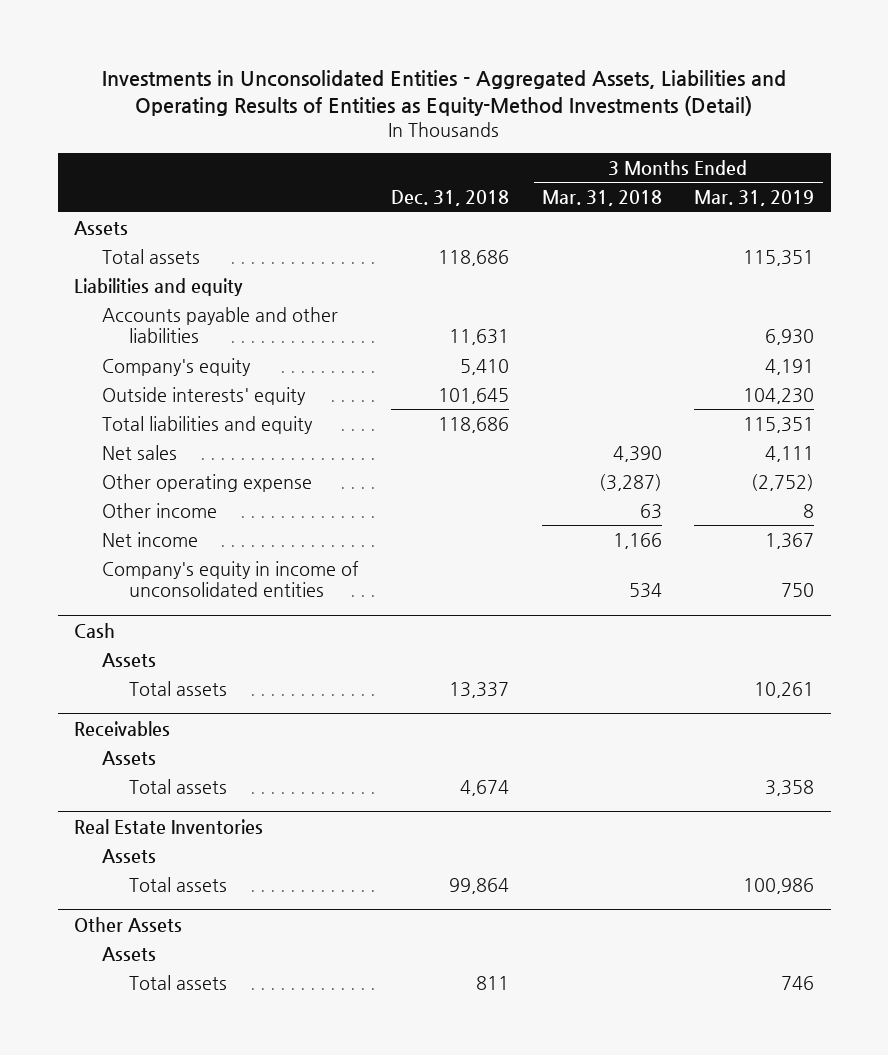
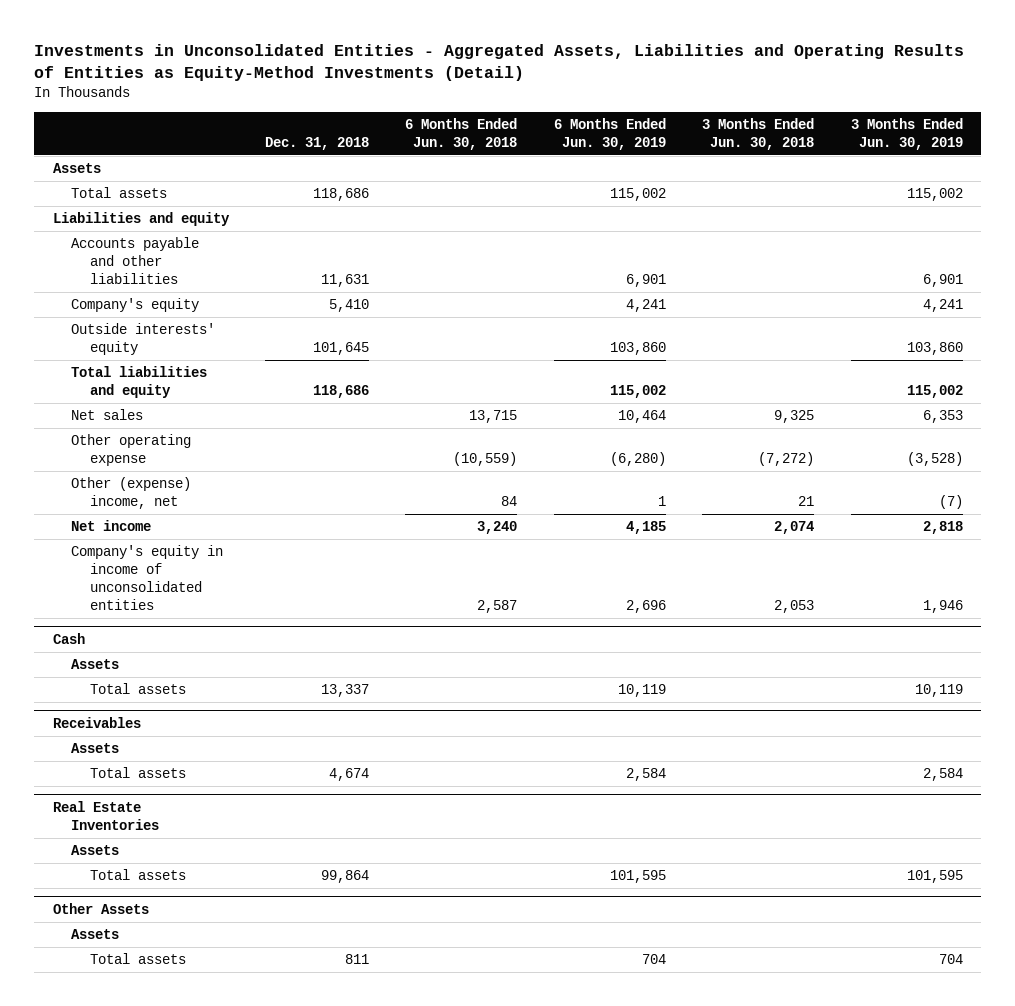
- | Dec. 31, 2018 | 3 Months Ended Mar. 31, 2018 | 3 Months Ended Mar. 31, 2019
+ | Dec. 31, 2018 | 6 Months Ended Jun. 30, 2018 | 6 Months Ended Jun. 30, 2019 | 3 Months Ended Jun. 30, 2018 | 3 Months Ended Jun. 30, 2019
- Other income | | 63 | 8
+ Other (expense) income, net | | 84 | 1 | 21 | (7)

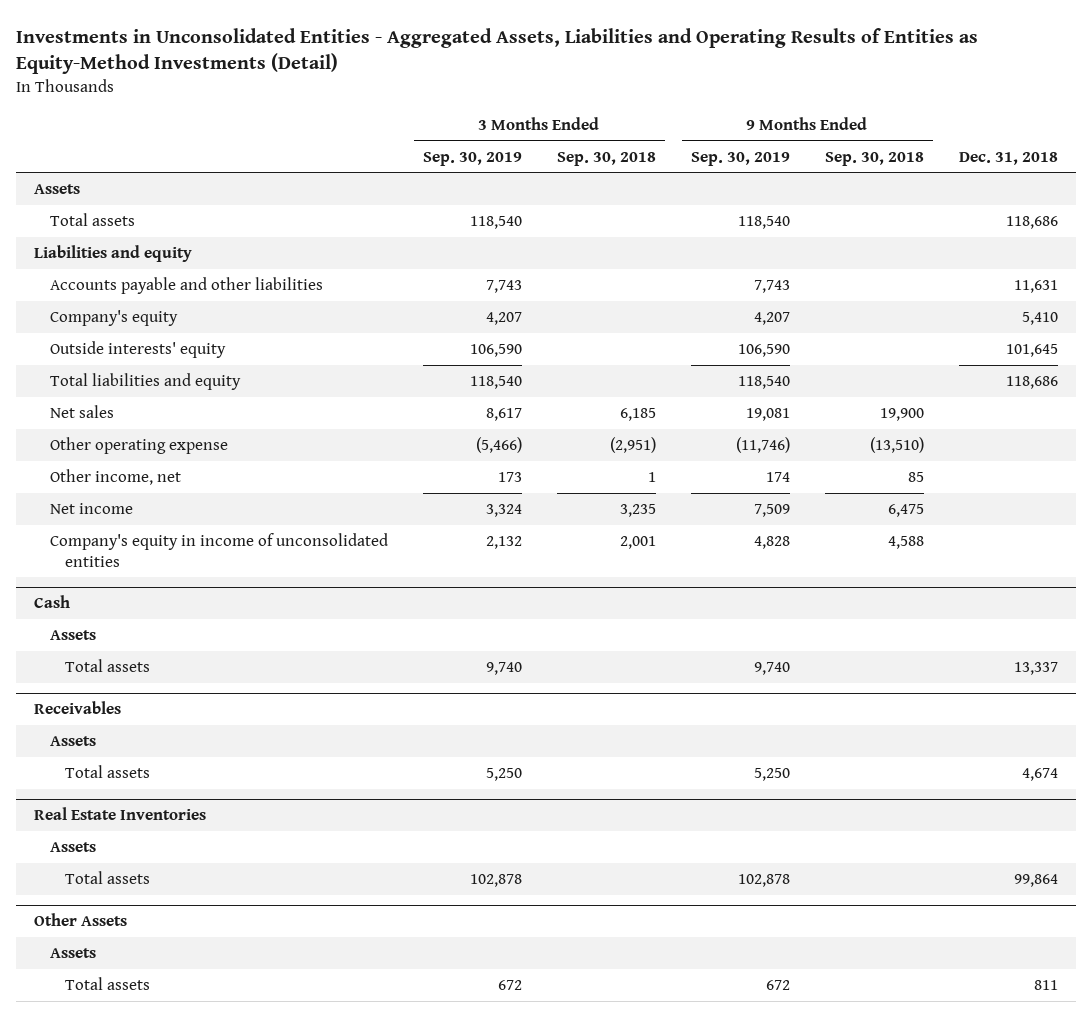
- | Dec. 31, 2018 | 6 Months Ended Jun. 30, 2018 | 6 Months Ended Jun. 30, 2019 | 3 Months Ended Jun. 30, 2018 | 3 Months Ended Jun. 30, 2019
+ | 3 Months Ended Sep. 30, 2019 | 3 Months Ended Sep. 30, 2018 | 9 Months Ended Sep. 30, 2019 | 9 Months Ended Sep. 30, 2018 | Dec. 31, 2018
- Other (expense) income, net | | 84 | 1 | 21 | (7)
+ Other income, net | 173 | 1 | 174 | 85 |

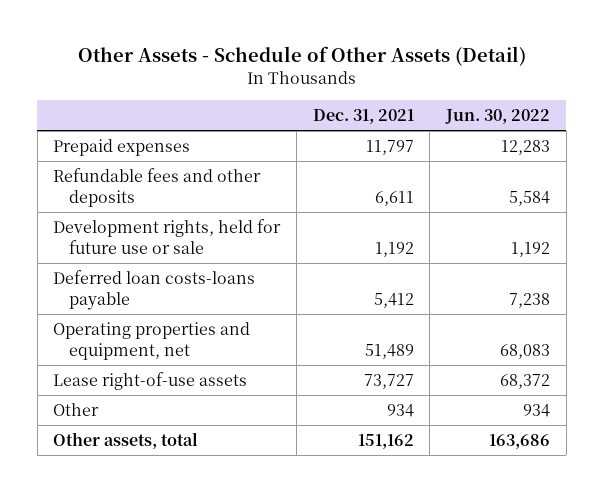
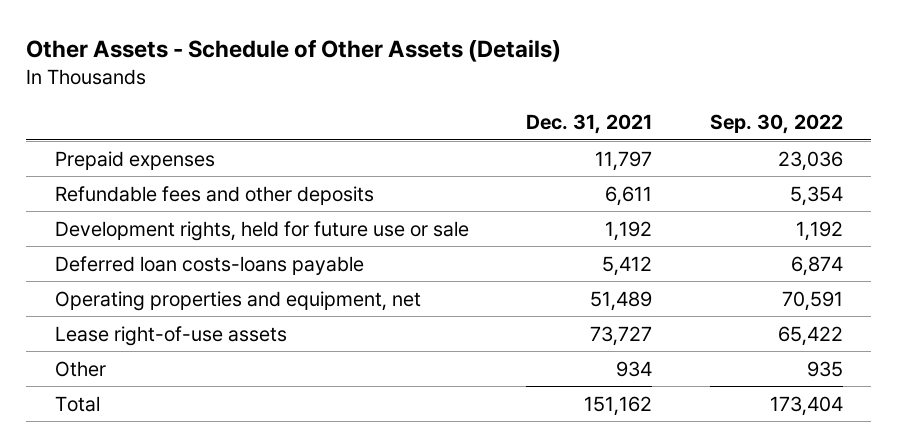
- Other Assets - Schedule of Other Assets (Detail)
+ Other Assets - Schedule of Other Assets (Details)
- | Dec. 31, 2021 | Jun. 30, 2022
+ | Dec. 31, 2021 | Sep. 30, 2022
- Other assets, total | 151,162 | 163,686
+ Total | 151,162 | 173,404

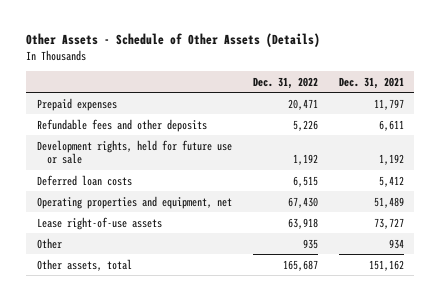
- | Dec. 31, 2021 | Sep. 30, 2022
+ | Dec. 31, 2022 | Dec. 31, 2021
- Deferred loan costs-loans payable | 5,412 | 6,874
+ Deferred loan costs | 6,515 | 5,412
- Total | 151,162 | 173,404
+ Other assets, total | 165,687 | 151,162

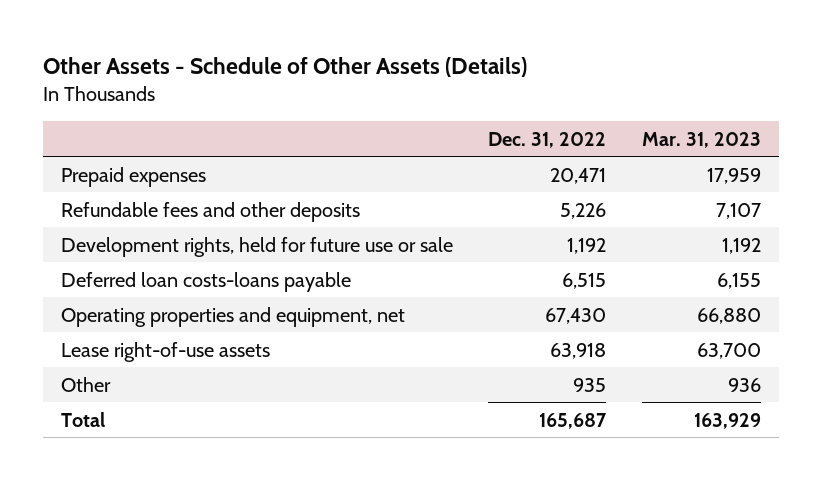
- | Dec. 31, 2022 | Dec. 31, 2021
+ | Dec. 31, 2022 | Mar. 31, 2023
- Deferred loan costs | 6,515 | 5,412
+ Deferred loan costs-loans payable | 6,515 | 6,155
- Other assets, total | 165,687 | 151,162
+ Total | 165,687 | 163,929

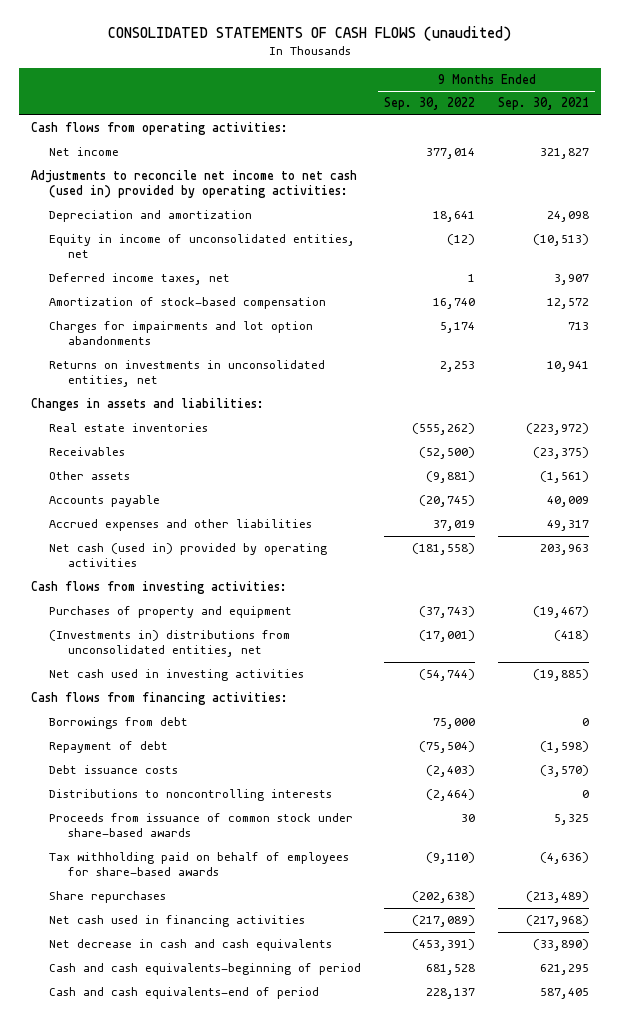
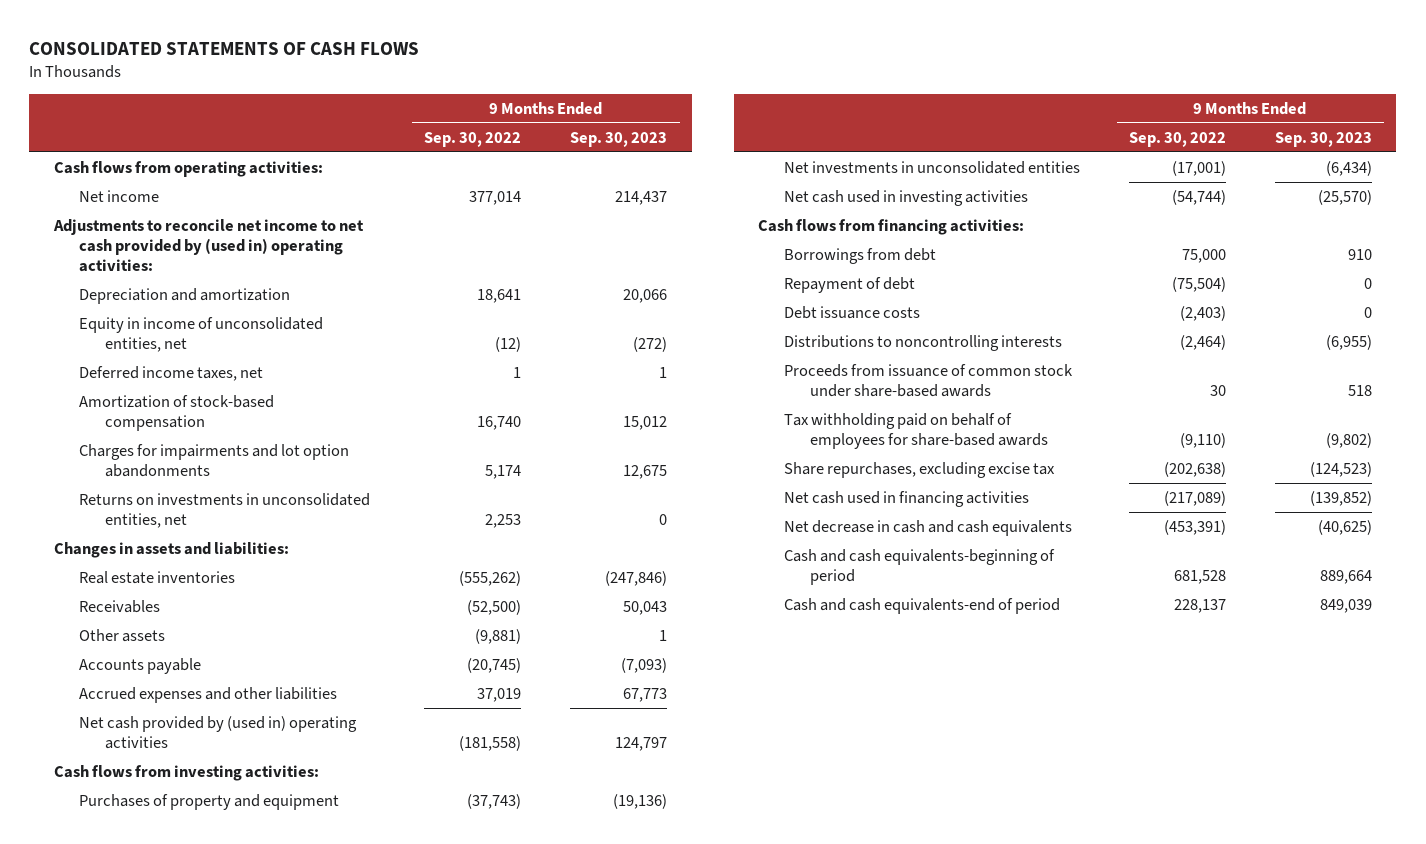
- CONSOLIDATED STATEMENTS OF CASH FLOWS (unaudited)
+ CONSOLIDATED STATEMENTS OF CASH FLOWS
- | 9 Months Ended Sep. 30, 2022 | 9 Months Ended Sep. 30, 2021
+ | 9 Months Ended Sep. 30, 2022 | 9 Months Ended Sep. 30, 2023
- Adjustments to reconcile net income to net cash (used in) provided by operating activities:
+ Adjustments to reconcile net income to net cash provided by (used in) operating activities:
- Net cash (used in) provided by operating activities | (181,558) | 203,963
+ Net cash provided by (used in) operating activities | (181,558) | 124,797
- (Investments in) distributions from unconsolidated entities, net | (17,001) | (418)
+ Net investments in unconsolidated entities | (17,001) | (6,434)
- Share repurchases | (202,638) | (213,489)
+ Share repurchases, excluding excise tax | (202,638) | (124,523)

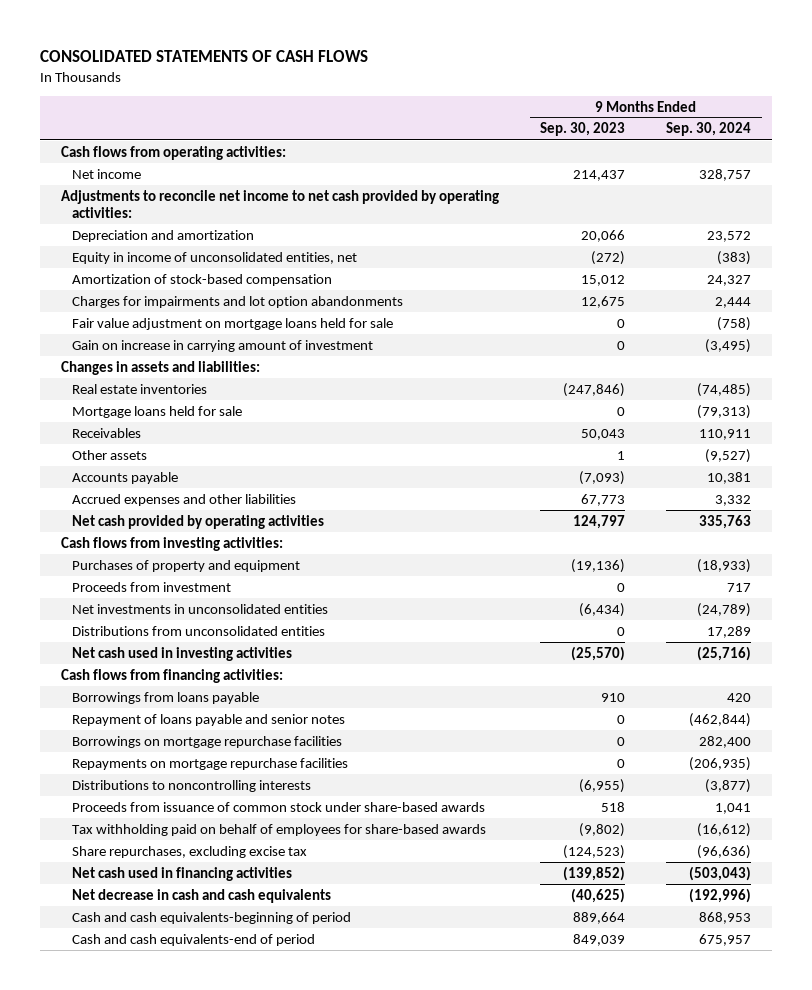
- | 9 Months Ended Sep. 30, 2022 | 9 Months Ended Sep. 30, 2023
+ | 9 Months Ended Sep. 30, 2023 | 9 Months Ended Sep. 30, 2024
- Adjustments to reconcile net income to net cash provided by (used in) operating activities:
+ Adjustments to reconcile net income to net cash provided by operating activities:
- Deferred income taxes, net | 1 | 1
- Returns on investments in unconsolidated entities, net | 2,253 | 0
+ Fair value adjustment on mortgage loans held for sale | 0 | (758)
+ Gain on increase in carrying amount of investment | 0 | (3,495)
+ Mortgage loans held for sale | 0 | (79,313)
- Net cash provided by (used in) operating activities | (181,558) | 124,797
+ Net cash provided by operating activities | 124,797 | 335,763
+ Proceeds from investment | 0 | 717
+ Distributions from unconsolidated entities | 0 | 17,289
- Borrowings from debt | 75,000 | 910
- Repayment of debt | (75,504) | 0
- Debt issuance costs | (2,403) | 0
+ Borrowings from loans payable | 910 | 420
+ Repayment of loans payable and senior notes | 0 | (462,844)
+ Borrowings on mortgage repurchase facilities | 0 | 282,400
+ Repayments on mortgage repurchase facilities | 0 | (206,935)

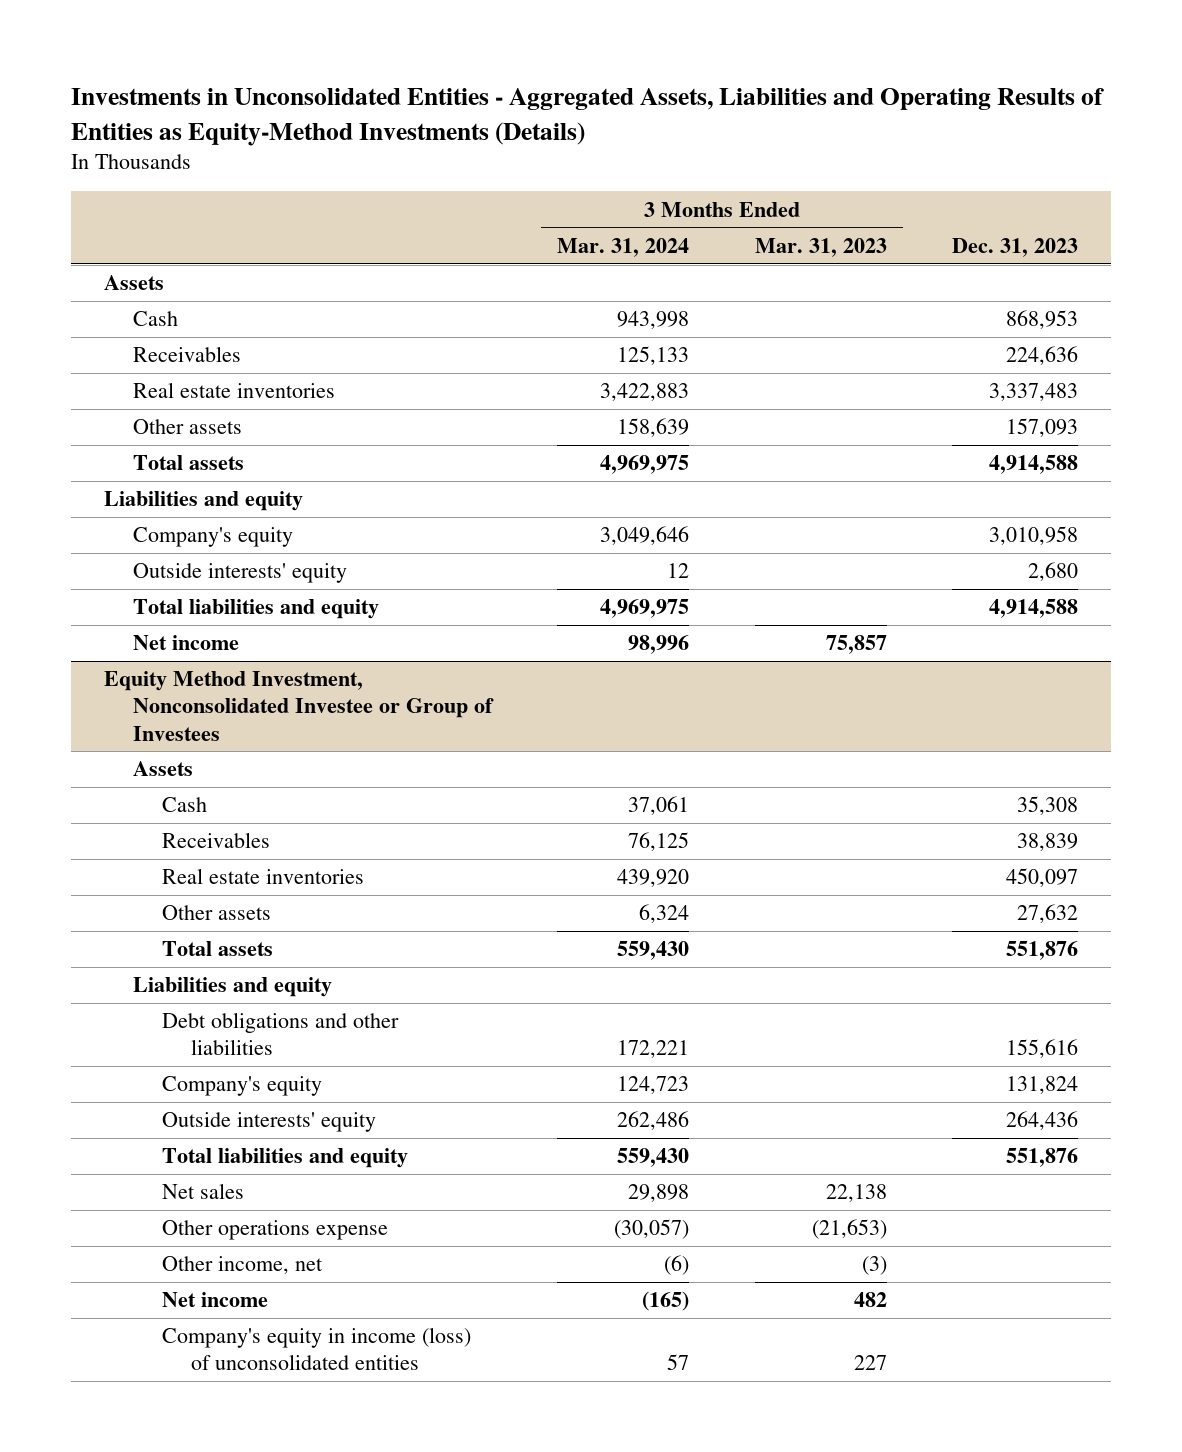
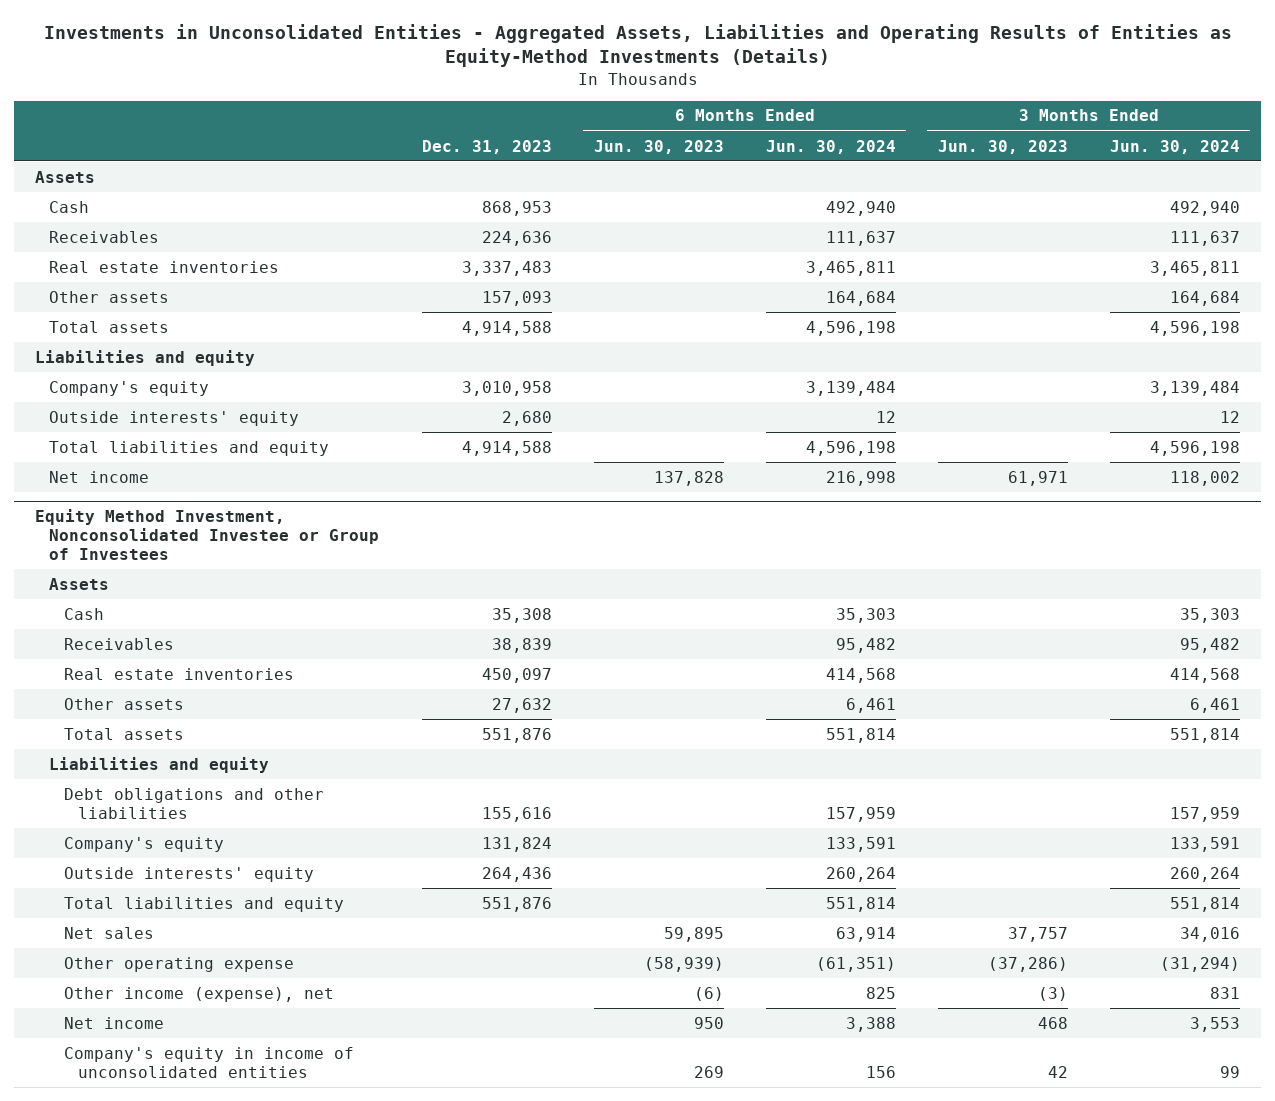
- | 3 Months Ended Mar. 31, 2024 | 3 Months Ended Mar. 31, 2023 | Dec. 31, 2023
+ | Dec. 31, 2023 | 6 Months Ended Jun. 30, 2023 | 6 Months Ended Jun. 30, 2024 | 3 Months Ended Jun. 30, 2023 | 3 Months Ended Jun. 30, 2024
@ Equity Method Investment, Nonconsolidated Investee or Group of Investees
- Other operations expense | (30,057) | (21,653) |
- Other income, net | (6) | (3) |
+ Other operating expense | | (58,939) | (61,351) | (37,286) | (31,294)
+ Other income (expense), net | | (6) | 825 | (3) | 831
- Company's equity in income (loss) of unconsolidated entities | 57 | 227 |
+ Company's equity in income of unconsolidated entities | | 269 | 156 | 42 | 99

